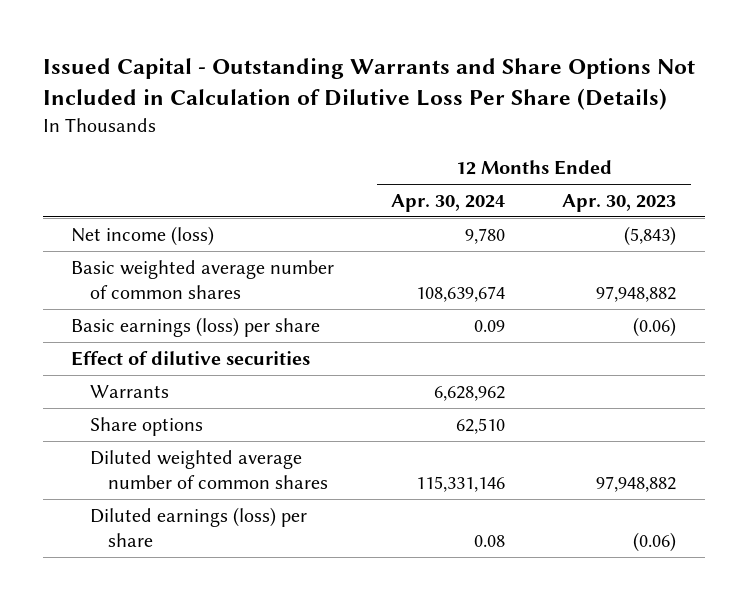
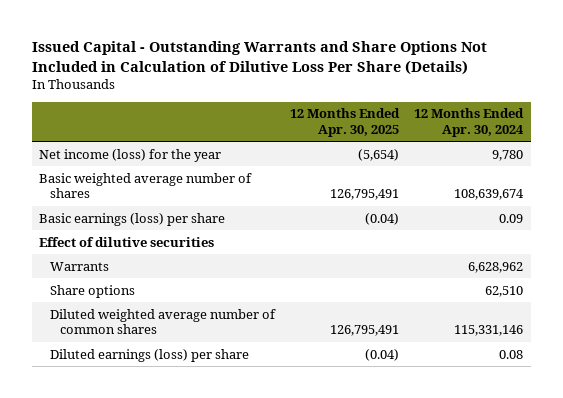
- | 12 Months Ended Apr. 30, 2024 | 12 Months Ended Apr. 30, 2023
+ | 12 Months Ended Apr. 30, 2025 | 12 Months Ended Apr. 30, 2024
- Net income (loss) | 9,780 | (5,843)
- Basic weighted average number of common shares | 108,639,674 | 97,948,882
+ Net income (loss) for the year | (5,654) | 9,780
+ Basic weighted average number of shares | 126,795,491 | 108,639,674

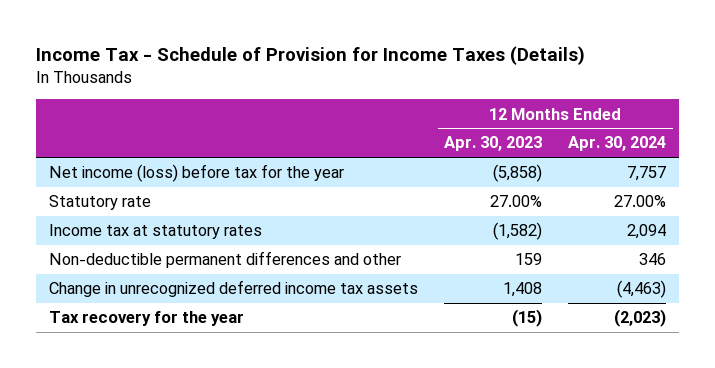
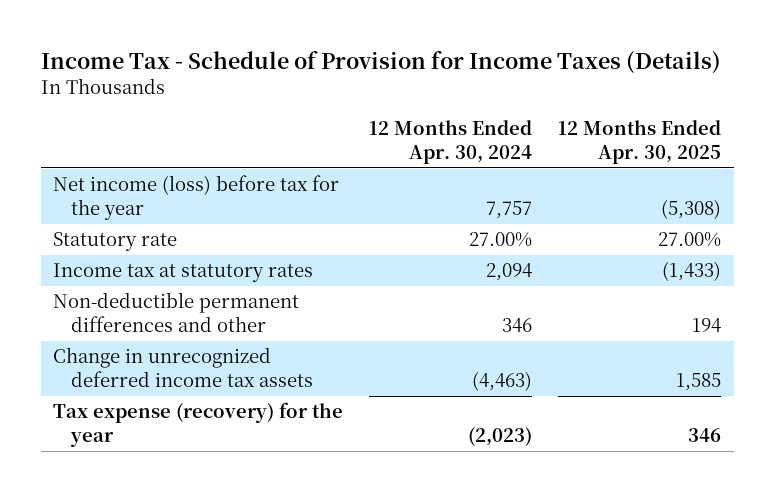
- | 12 Months Ended Apr. 30, 2023 | 12 Months Ended Apr. 30, 2024
+ | 12 Months Ended Apr. 30, 2024 | 12 Months Ended Apr. 30, 2025
- Tax recovery for the year | (15) | (2,023)
+ Tax expense (recovery) for the year | (2,023) | 346

